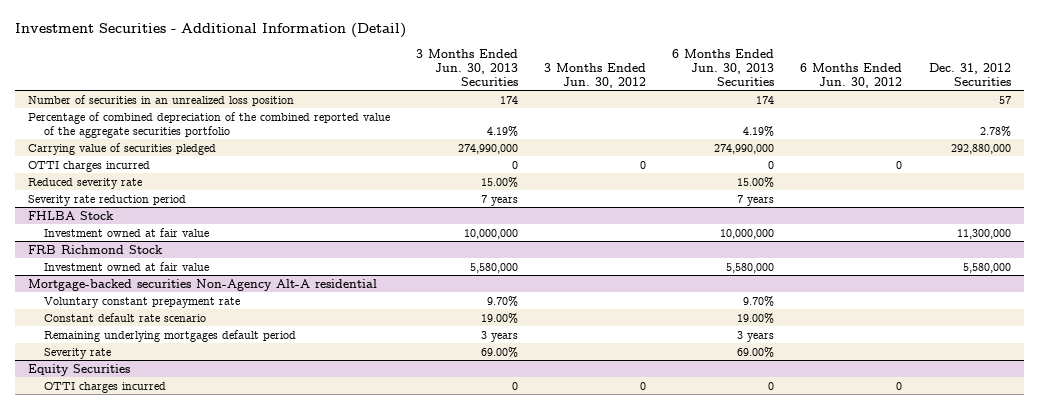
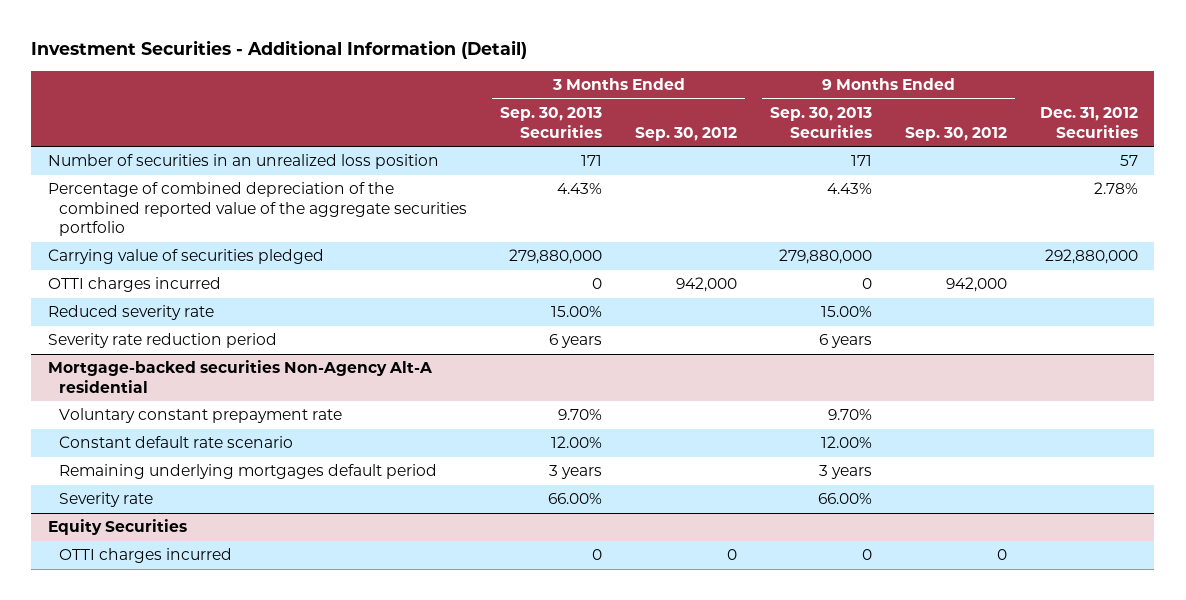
- | 3 Months Ended Jun. 30, 2013 Securities | 3 Months Ended Jun. 30, 2012 | 6 Months Ended Jun. 30, 2013 Securities | 6 Months Ended Jun. 30, 2012 | Dec. 31, 2012 Securities
+ | 3 Months Ended Sep. 30, 2013 Securities | 3 Months Ended Sep. 30, 2012 | 9 Months Ended Sep. 30, 2013 Securities | 9 Months Ended Sep. 30, 2012 | Dec. 31, 2012 Securities
- FHLBA Stock
- Investment owned at fair value | 10,000,000 | | 10,000,000 | | 11,300,000
- FRB Richmond Stock
- Investment owned at fair value | 5,580,000 | | 5,580,000 | | 5,580,000

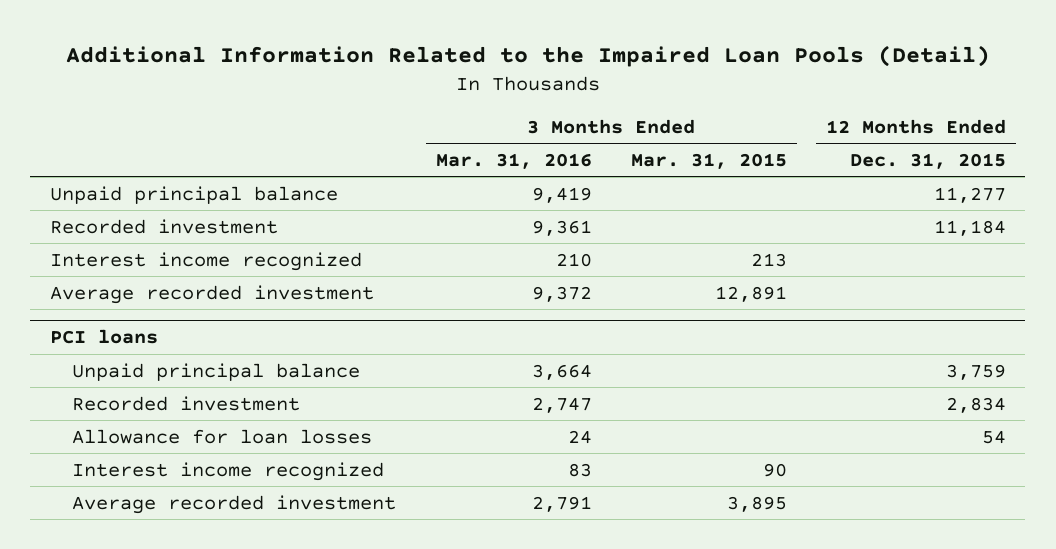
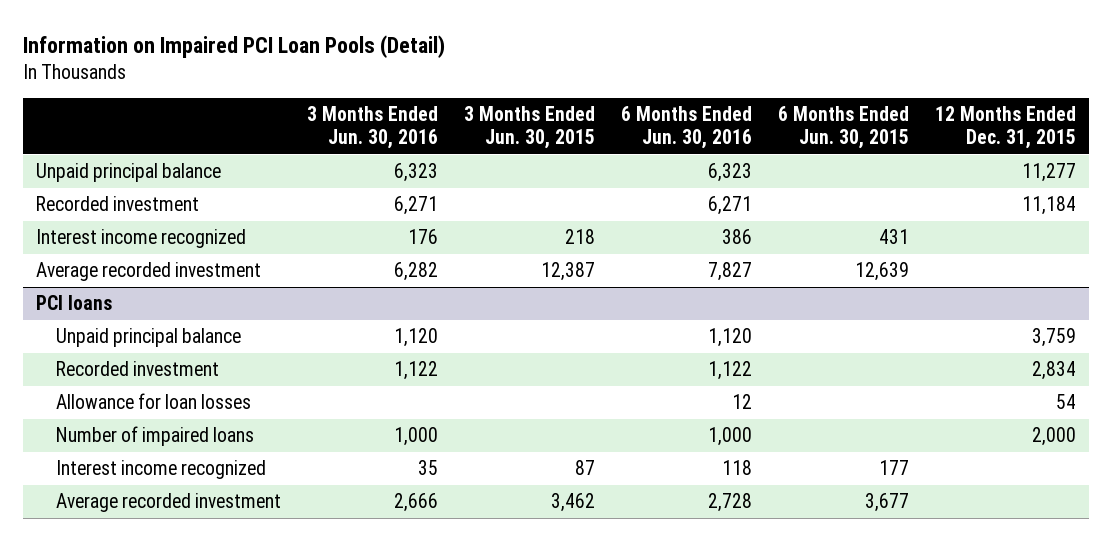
- Additional Information Related to the Impaired Loan Pools (Detail)
+ Information on Impaired PCI Loan Pools (Detail)
- | 3 Months Ended Mar. 31, 2016 | 3 Months Ended Mar. 31, 2015 | 12 Months Ended Dec. 31, 2015
+ | 3 Months Ended Jun. 30, 2016 | 3 Months Ended Jun. 30, 2015 | 6 Months Ended Jun. 30, 2016 | 6 Months Ended Jun. 30, 2015 | 12 Months Ended Dec. 31, 2015
@ PCI loans
+ Number of impaired loans | 1,000 | | 1,000 | | 2,000

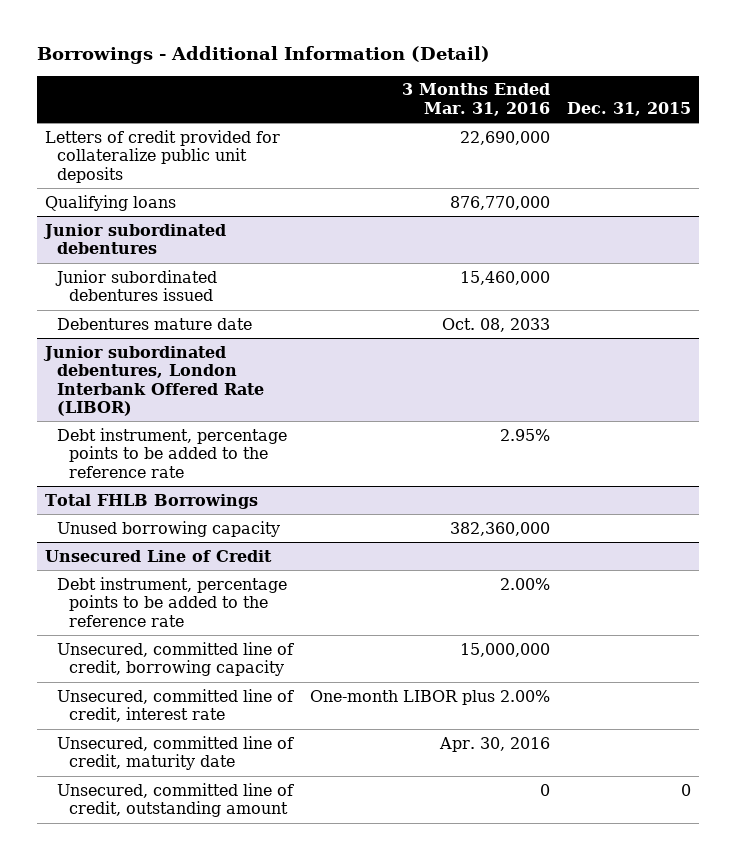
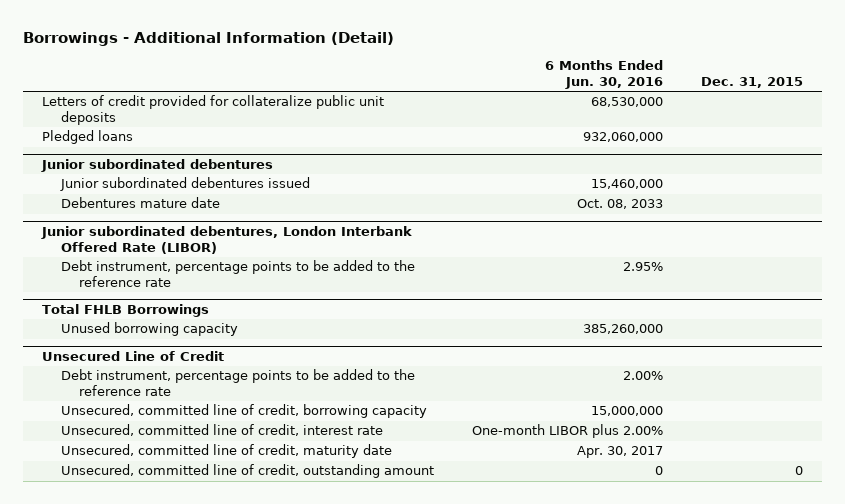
- | 3 Months Ended Mar. 31, 2016 | Dec. 31, 2015
+ | 6 Months Ended Jun. 30, 2016 | Dec. 31, 2015
- Qualifying loans | 876,770,000 |
+ Pledged loans | 932,060,000 |

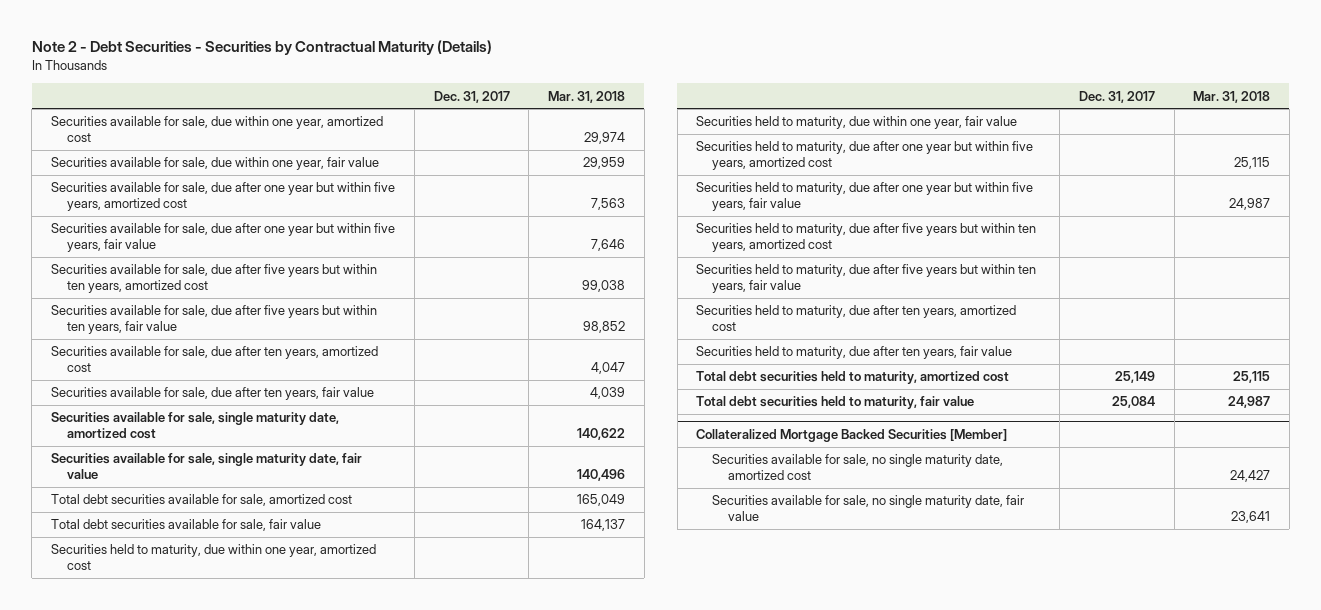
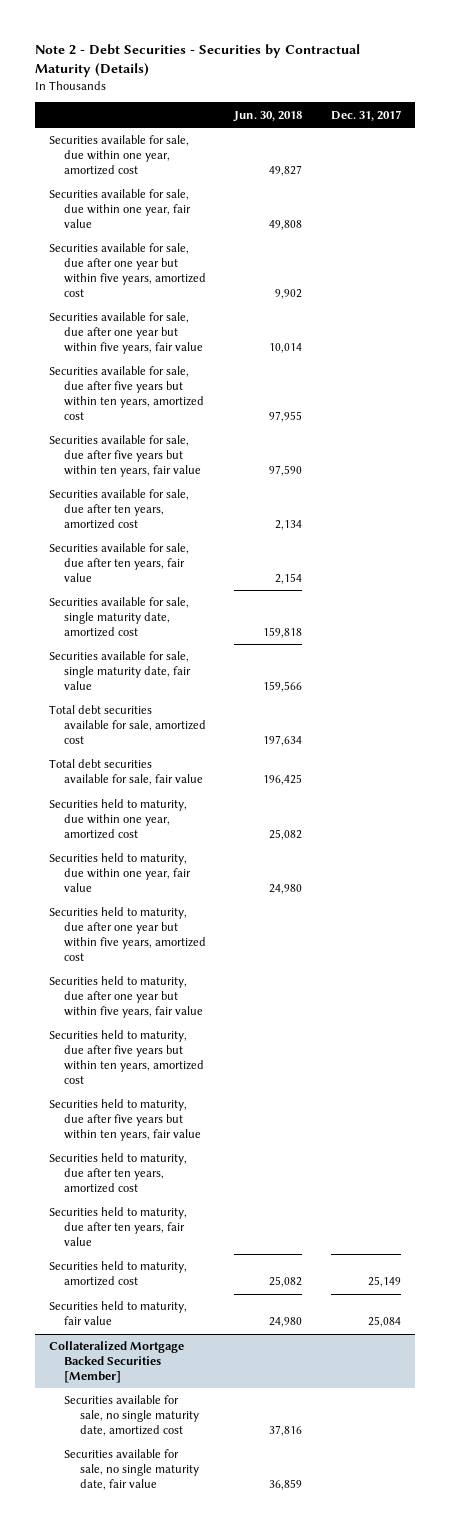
- | Dec. 31, 2017 | Mar. 31, 2018
+ | Jun. 30, 2018 | Dec. 31, 2017
- Total debt securities held to maturity, amortized cost | 25,149 | 25,115
- Total debt securities held to maturity, fair value | 25,084 | 24,987
+ Securities held to maturity, amortized cost | 25,082 | 25,149
+ Securities held to maturity, fair value | 24,980 | 25,084

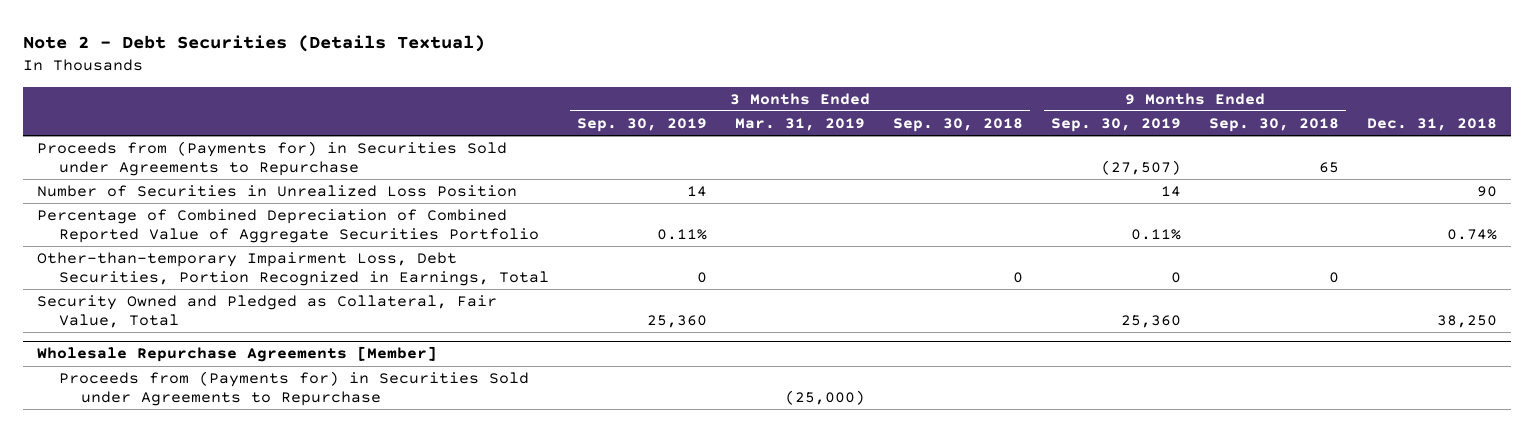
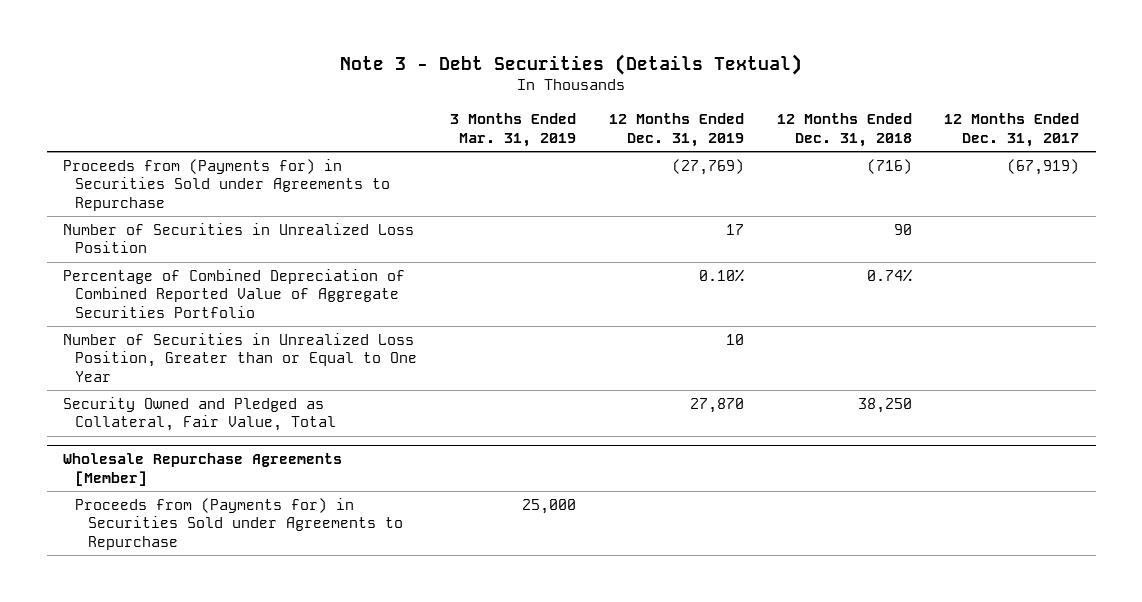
- Note 2 - Debt Securities (Details Textual)
+ Note 3 - Debt Securities (Details Textual)
- | 3 Months Ended Sep. 30, 2019 | 3 Months Ended Mar. 31, 2019 | 3 Months Ended Sep. 30, 2018 | 9 Months Ended Sep. 30, 2019 | 9 Months Ended Sep. 30, 2018 | Dec. 31, 2018
+ | 3 Months Ended Mar. 31, 2019 | 12 Months Ended Dec. 31, 2019 | 12 Months Ended Dec. 31, 2018 | 12 Months Ended Dec. 31, 2017
- Other-than-temporary Impairment Loss, Debt Securities, Portion Recognized in Earnings, Total | 0 | | 0 | 0 | 0 |
+ Number of Securities in Unrealized Loss Position, Greater than or Equal to One Year | | 10 | |
@ Wholesale Repurchase Agreements [Member]
- Proceeds from (Payments for) in Securities Sold under Agreements to Repurchase | | (25,000) | | | |
+ Proceeds from (Payments for) in Securities Sold under Agreements to Repurchase | 25,000 | | |

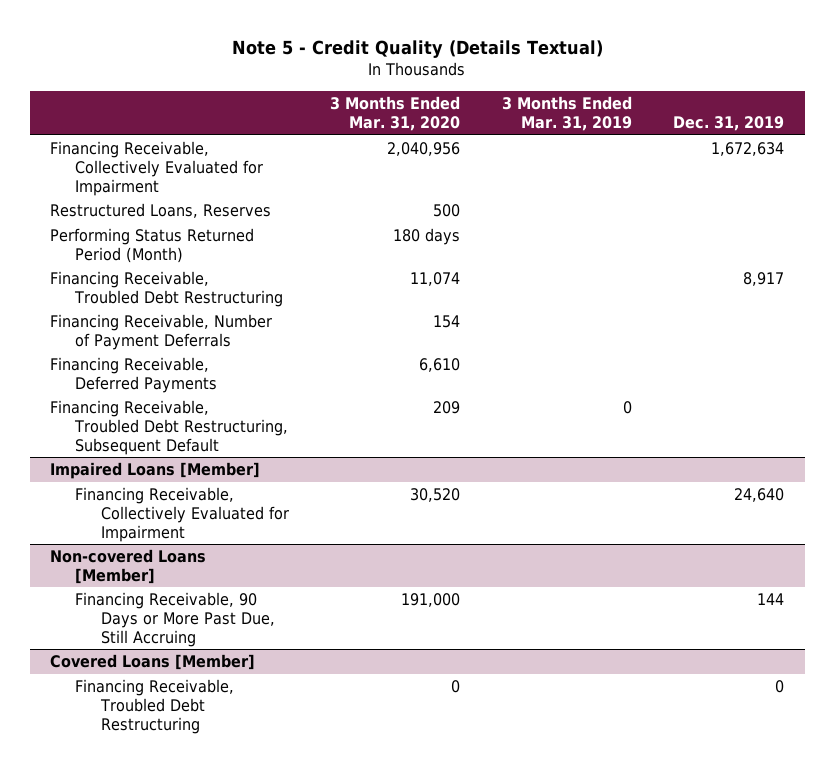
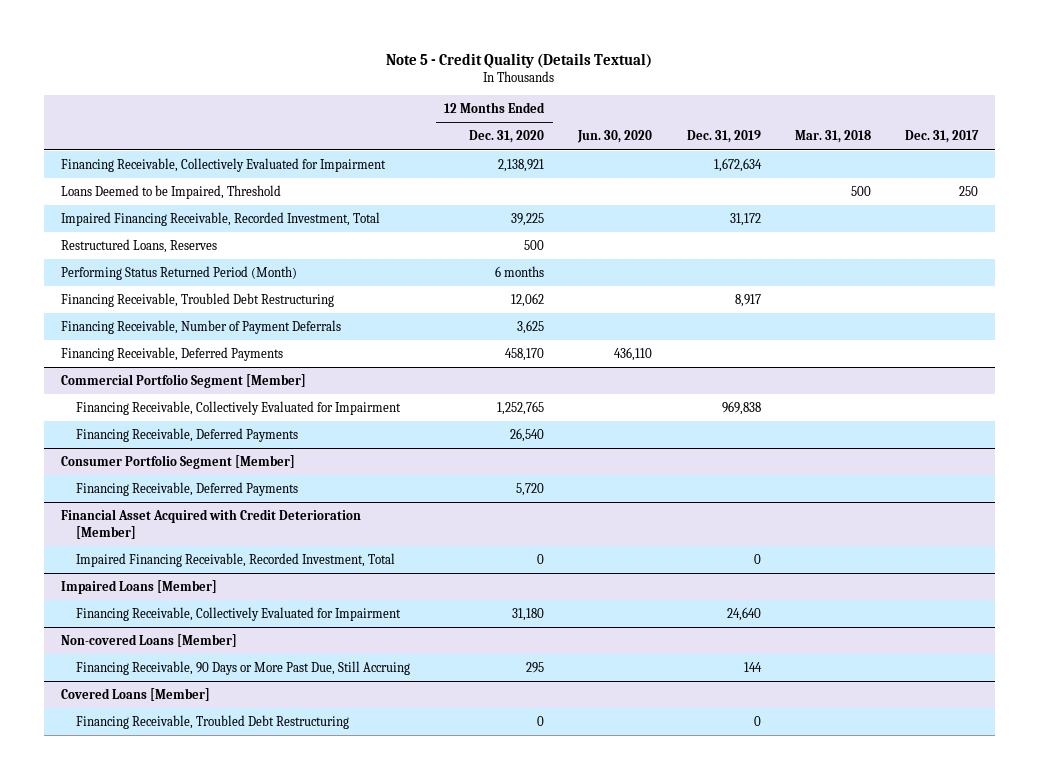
- | 3 Months Ended Mar. 31, 2020 | 3 Months Ended Mar. 31, 2019 | Dec. 31, 2019
+ | 12 Months Ended Dec. 31, 2020 | Jun. 30, 2020 | Dec. 31, 2019 | Mar. 31, 2018 | Dec. 31, 2017
+ Loans Deemed to be Impaired, Threshold | | | | 500 | 250
+ Impaired Financing Receivable, Recorded Investment, Total | 39,225 | | 31,172 | |
- Financing Receivable, Troubled Debt Restructuring, Subsequent Default | 209 | 0 |
+ Commercial Portfolio Segment [Member]
+ Financing Receivable, Collectively Evaluated for Impairment | 1,252,765 | | 969,838 | |
+ Financing Receivable, Deferred Payments | 26,540 | | | |
+ Consumer Portfolio Segment [Member]
+ Financing Receivable, Deferred Payments | 5,720 | | | |
+ Financial Asset Acquired with Credit Deterioration [Member]
+ Impaired Financing Receivable, Recorded Investment, Total | 0 | | 0 | |

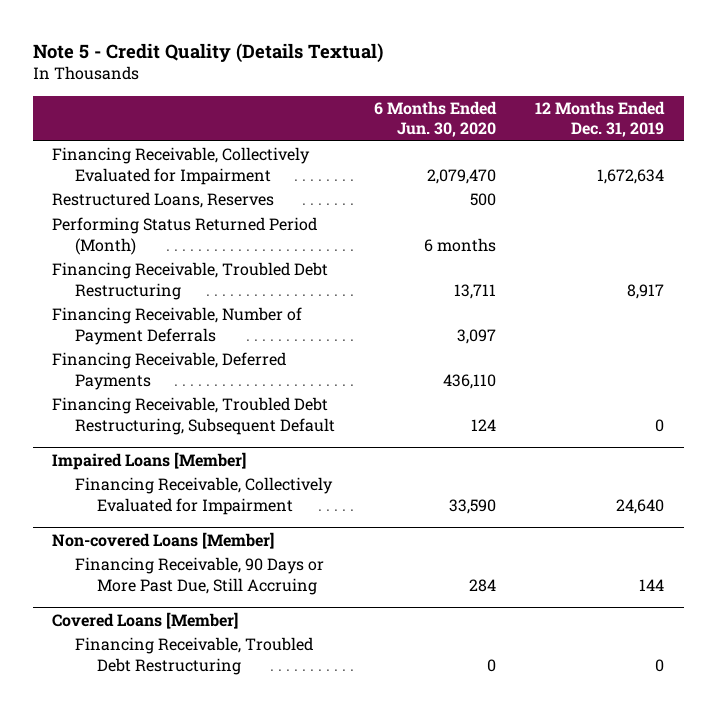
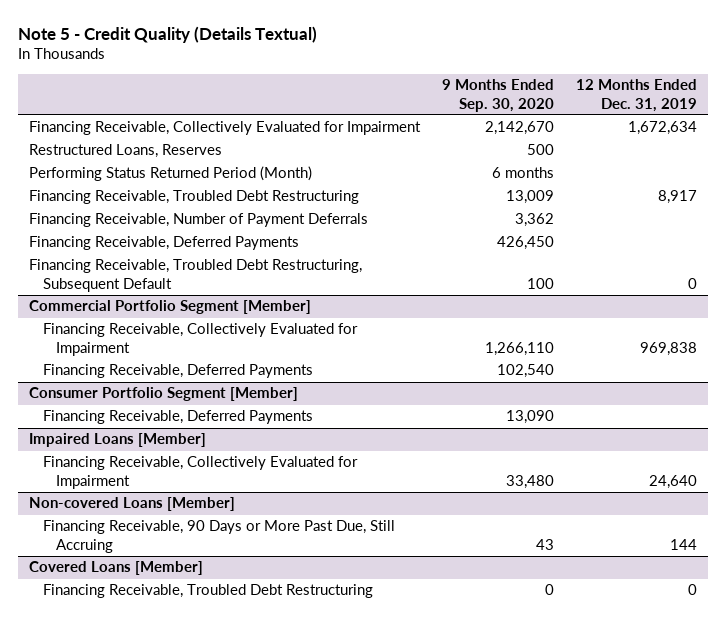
- | 6 Months Ended Jun. 30, 2020 | 12 Months Ended Dec. 31, 2019
+ | 9 Months Ended Sep. 30, 2020 | 12 Months Ended Dec. 31, 2019
+ Commercial Portfolio Segment [Member]
+ Financing Receivable, Collectively Evaluated for Impairment | 1,266,110 | 969,838
+ Financing Receivable, Deferred Payments | 102,540 |
+ Consumer Portfolio Segment [Member]
+ Financing Receivable, Deferred Payments | 13,090 |

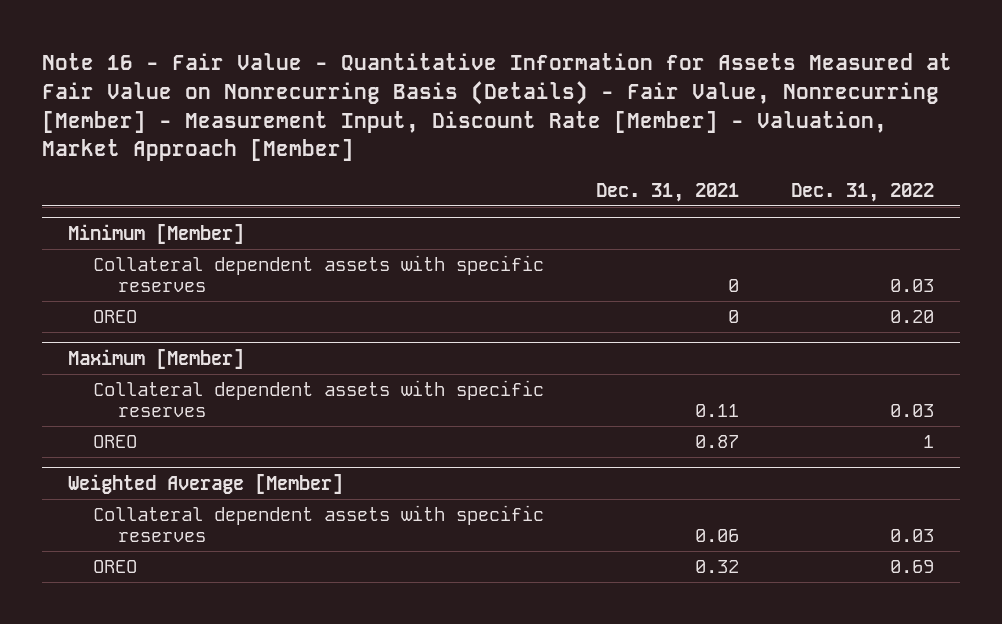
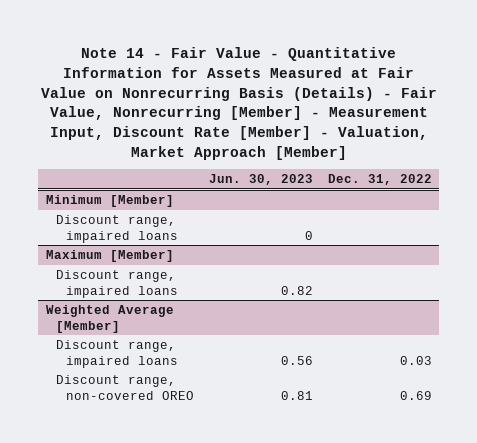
- Note 16 - Fair Value - Quantitative Information for Assets Measured at Fair Value on Nonrecurring Basis (Details) - Fair Value, Nonrecurring [Member] - Measurement Input, Discount Rate [Member] - Valuation, Market Approach [Member]
+ Note 14 - Fair Value - Quantitative Information for Assets Measured at Fair Value on Nonrecurring Basis (Details) - Fair Value, Nonrecurring [Member] - Measurement Input, Discount Rate [Member] - Valuation, Market Approach [Member]
- | Dec. 31, 2021 | Dec. 31, 2022
+ | Jun. 30, 2023 | Dec. 31, 2022
@ Minimum [Member]
- Collateral dependent assets with specific reserves | 0 | 0.03
- OREO | 0 | 0.20
+ Discount range, impaired loans | 0 |
@ Maximum [Member]
- Collateral dependent assets with specific reserves | 0.11 | 0.03
- OREO | 0.87 | 1
+ Discount range, impaired loans | 0.82 |
@ Weighted Average [Member]
- Collateral dependent assets with specific reserves | 0.06 | 0.03
- OREO | 0.32 | 0.69
+ Discount range, impaired loans | 0.56 | 0.03
+ Discount range, non-covered OREO | 0.81 | 0.69

